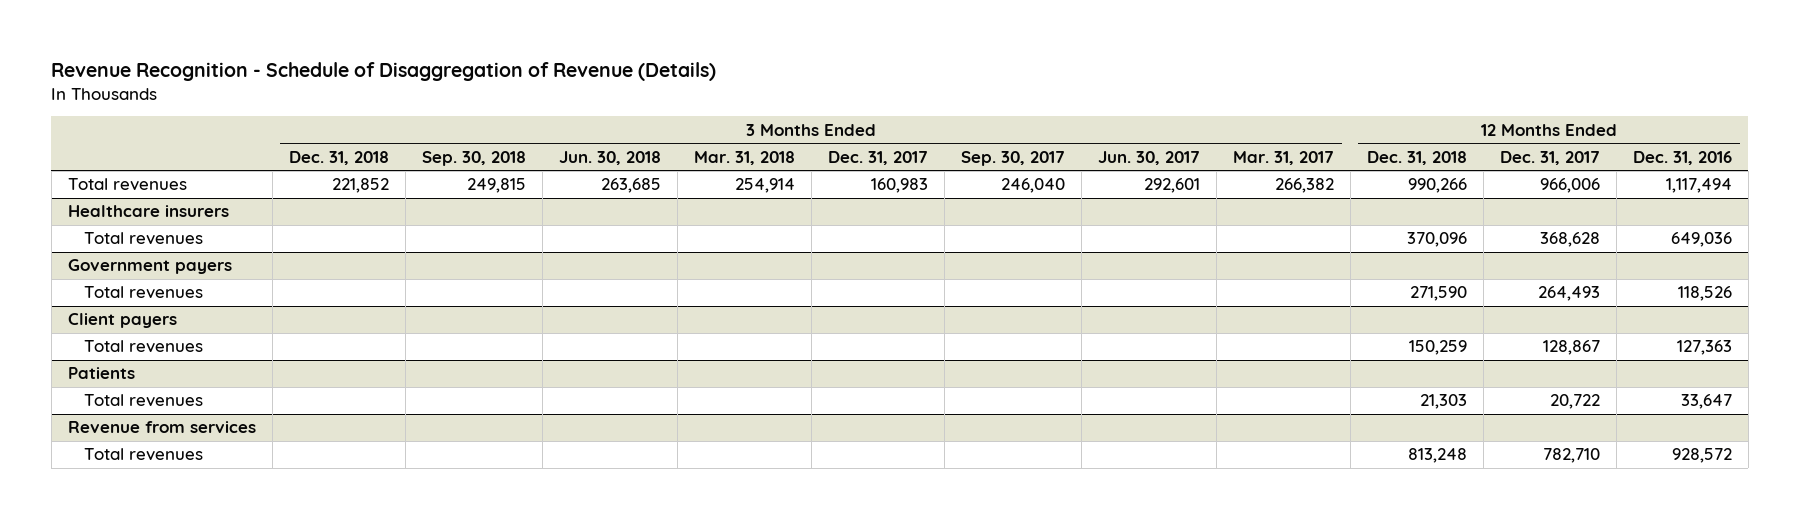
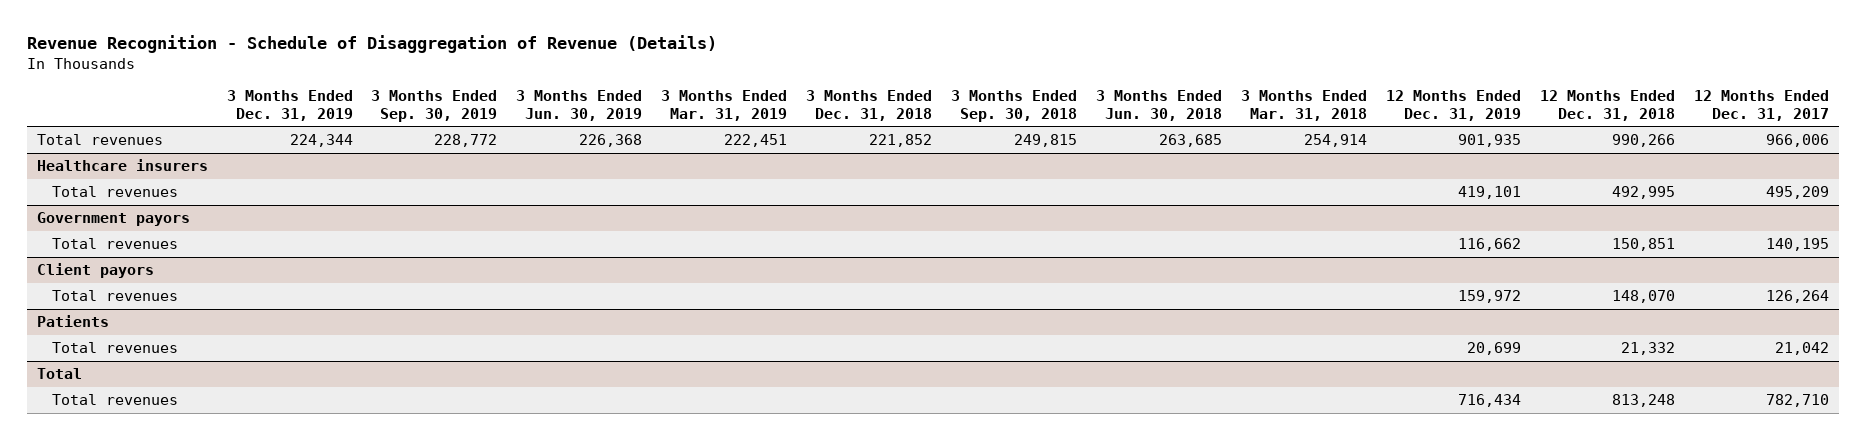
- | 3 Months Ended Dec. 31, 2018 | 3 Months Ended Sep. 30, 2018 | 3 Months Ended Jun. 30, 2018 | 3 Months Ended Mar. 31, 2018 | 3 Months Ended Dec. 31, 2017 | 3 Months Ended Sep. 30, 2017 | 3 Months Ended Jun. 30, 2017 | 3 Months Ended Mar. 31, 2017 | 12 Months Ended Dec. 31, 2018 | 12 Months Ended Dec. 31, 2017 | 12 Months Ended Dec. 31, 2016
+ | 3 Months Ended Dec. 31, 2019 | 3 Months Ended Sep. 30, 2019 | 3 Months Ended Jun. 30, 2019 | 3 Months Ended Mar. 31, 2019 | 3 Months Ended Dec. 31, 2018 | 3 Months Ended Sep. 30, 2018 | 3 Months Ended Jun. 30, 2018 | 3 Months Ended Mar. 31, 2018 | 12 Months Ended Dec. 31, 2019 | 12 Months Ended Dec. 31, 2018 | 12 Months Ended Dec. 31, 2017
@ Healthcare insurers
- Total revenues | | | | | | | | | 370,096 | 368,628 | 649,036
- Government payers
- Total revenues | | | | | | | | | 271,590 | 264,493 | 118,526
- Client payers
- Total revenues | | | | | | | | | 150,259 | 128,867 | 127,363
@ Healthcare insurers
+ Total revenues | | | | | | | | | 419,101 | 492,995 | 495,209
+ Government payors
+ Total revenues | | | | | | | | | 116,662 | 150,851 | 140,195
+ Client payors
+ Total revenues | | | | | | | | | 159,972 | 148,070 | 126,264
@ Patients
- Total revenues | | | | | | | | | 21,303 | 20,722 | 33,647
- Revenue from services
@ Patients
+ Total revenues | | | | | | | | | 20,699 | 21,332 | 21,042
+ Total

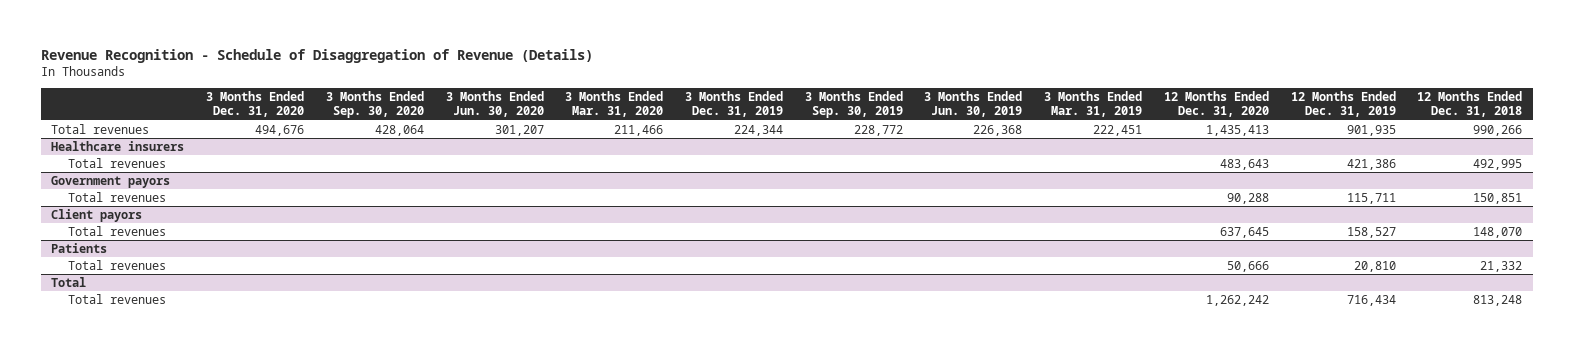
- | 3 Months Ended Dec. 31, 2019 | 3 Months Ended Sep. 30, 2019 | 3 Months Ended Jun. 30, 2019 | 3 Months Ended Mar. 31, 2019 | 3 Months Ended Dec. 31, 2018 | 3 Months Ended Sep. 30, 2018 | 3 Months Ended Jun. 30, 2018 | 3 Months Ended Mar. 31, 2018 | 12 Months Ended Dec. 31, 2019 | 12 Months Ended Dec. 31, 2018 | 12 Months Ended Dec. 31, 2017
+ | 3 Months Ended Dec. 31, 2020 | 3 Months Ended Sep. 30, 2020 | 3 Months Ended Jun. 30, 2020 | 3 Months Ended Mar. 31, 2020 | 3 Months Ended Dec. 31, 2019 | 3 Months Ended Sep. 30, 2019 | 3 Months Ended Jun. 30, 2019 | 3 Months Ended Mar. 31, 2019 | 12 Months Ended Dec. 31, 2020 | 12 Months Ended Dec. 31, 2019 | 12 Months Ended Dec. 31, 2018
@ Healthcare insurers
- Total revenues | | | | | | | | | 419,101 | 492,995 | 495,209
+ Total revenues | | | | | | | | | 483,643 | 421,386 | 492,995
@ Government payors
- Total revenues | | | | | | | | | 116,662 | 150,851 | 140,195
+ Total revenues | | | | | | | | | 90,288 | 115,711 | 150,851
@ Client payors
- Total revenues | | | | | | | | | 159,972 | 148,070 | 126,264
+ Total revenues | | | | | | | | | 637,645 | 158,527 | 148,070
@ Patients
- Total revenues | | | | | | | | | 20,699 | 21,332 | 21,042
+ Total revenues | | | | | | | | | 50,666 | 20,810 | 21,332

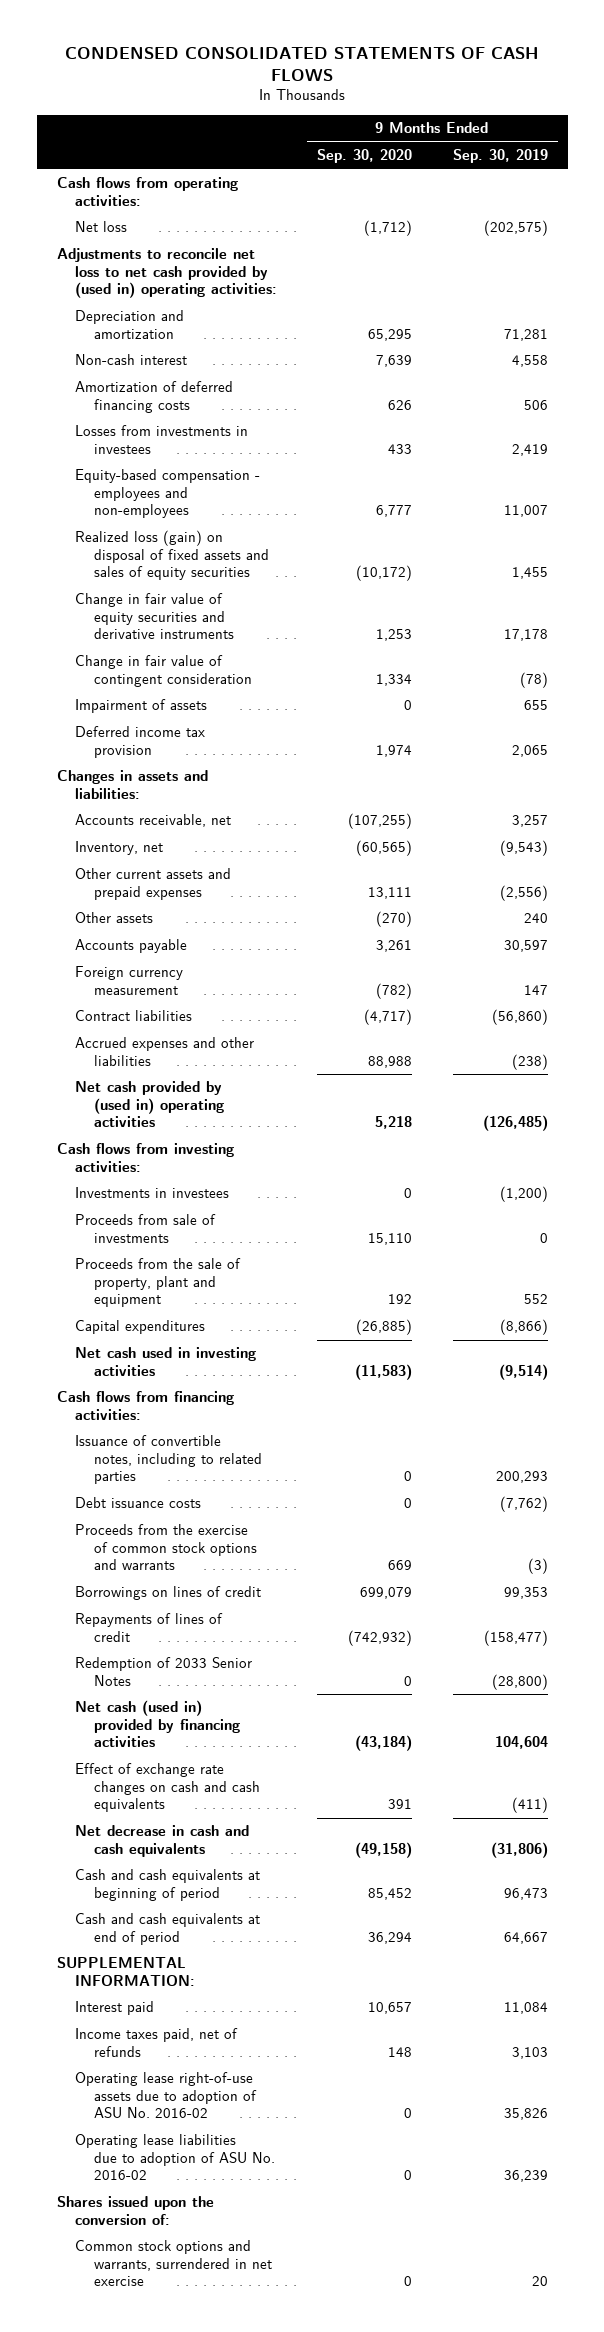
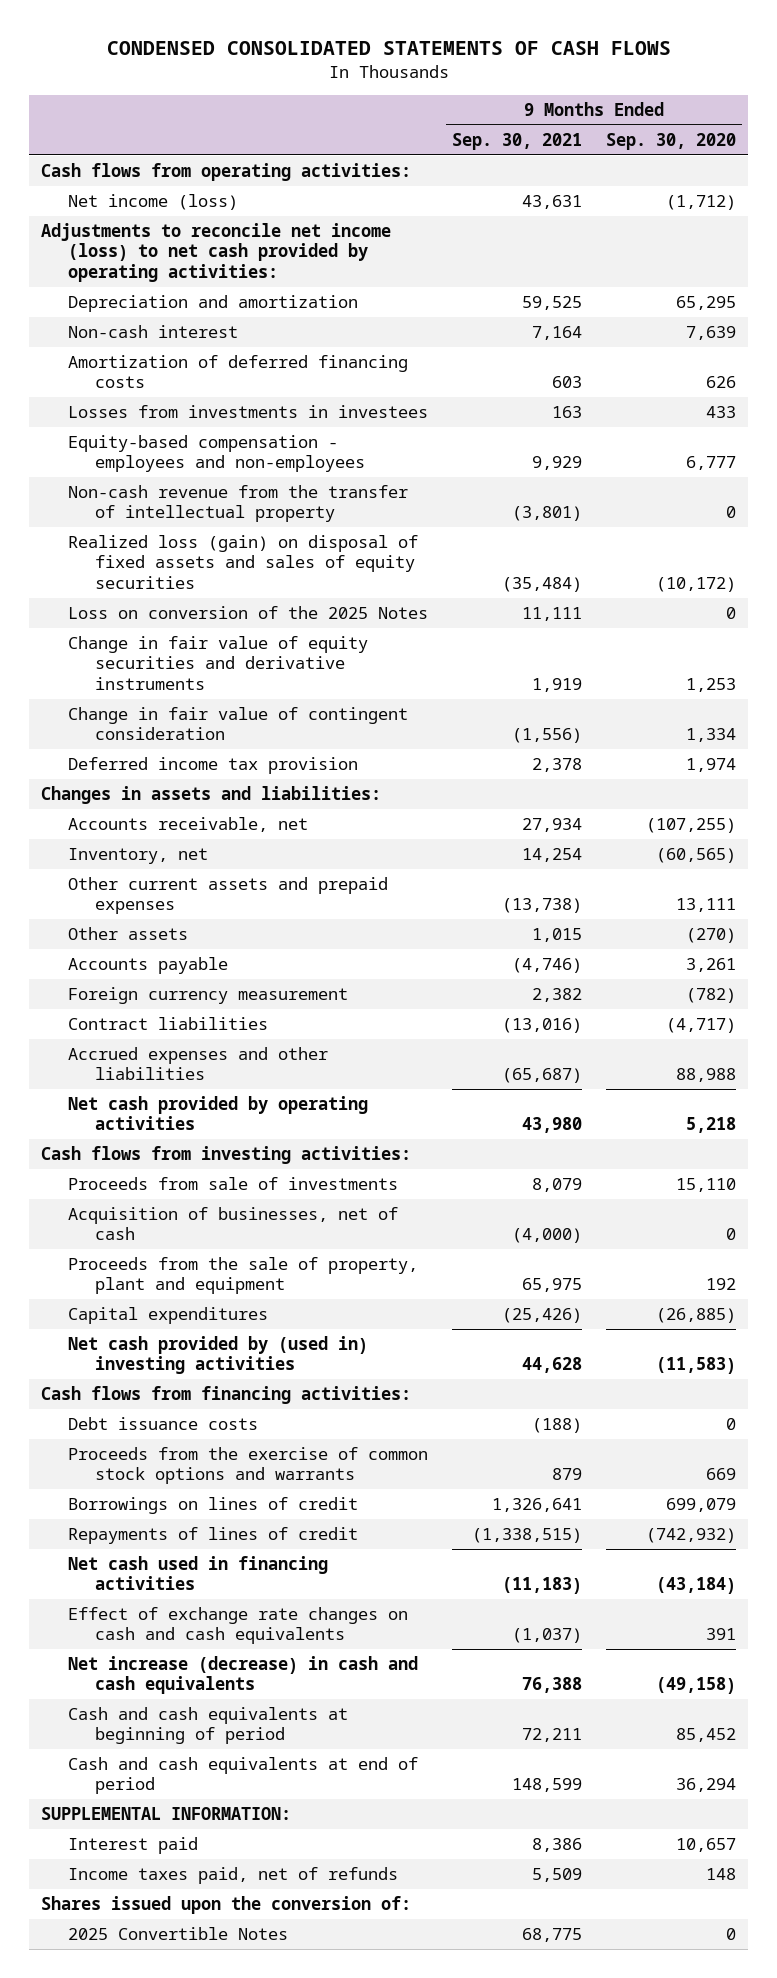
- | 9 Months Ended Sep. 30, 2020 | 9 Months Ended Sep. 30, 2019
+ | 9 Months Ended Sep. 30, 2021 | 9 Months Ended Sep. 30, 2020
- Net loss | (1,712) | (202,575)
- Adjustments to reconcile net loss to net cash provided by (used in) operating activities:
+ Net income (loss) | 43,631 | (1,712)
+ Adjustments to reconcile net income (loss) to net cash provided by operating activities:
+ Non-cash revenue from the transfer of intellectual property | (3,801) | 0
+ Loss on conversion of the 2025 Notes | 11,111 | 0
- Impairment of assets | 0 | 655
- Net cash provided by (used in) operating activities | 5,218 | (126,485)
+ Net cash provided by operating activities | 43,980 | 5,218
- Investments in investees | 0 | (1,200)
+ Acquisition of businesses, net of cash | (4,000) | 0
- Net cash used in investing activities | (11,583) | (9,514)
+ Net cash provided by (used in) investing activities | 44,628 | (11,583)
- Issuance of convertible notes, including to related parties | 0 | 200,293
- Redemption of 2033 Senior Notes | 0 | (28,800)
- Net cash (used in) provided by financing activities | (43,184) | 104,604
+ Net cash used in financing activities | (11,183) | (43,184)
- Net decrease in cash and cash equivalents | (49,158) | (31,806)
+ Net increase (decrease) in cash and cash equivalents | 76,388 | (49,158)
- Operating lease right-of-use assets due to adoption of ASU No. 2016-02 | 0 | 35,826
- Operating lease liabilities due to adoption of ASU No. 2016-02 | 0 | 36,239
- Common stock options and warrants, surrendered in net exercise | 0 | 20
+ 2025 Convertible Notes | 68,775 | 0

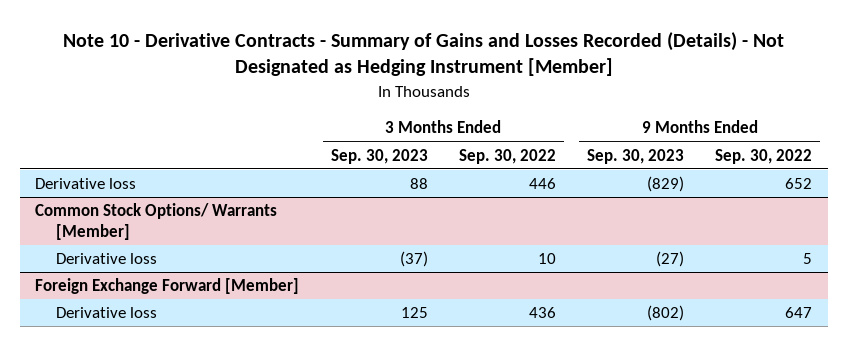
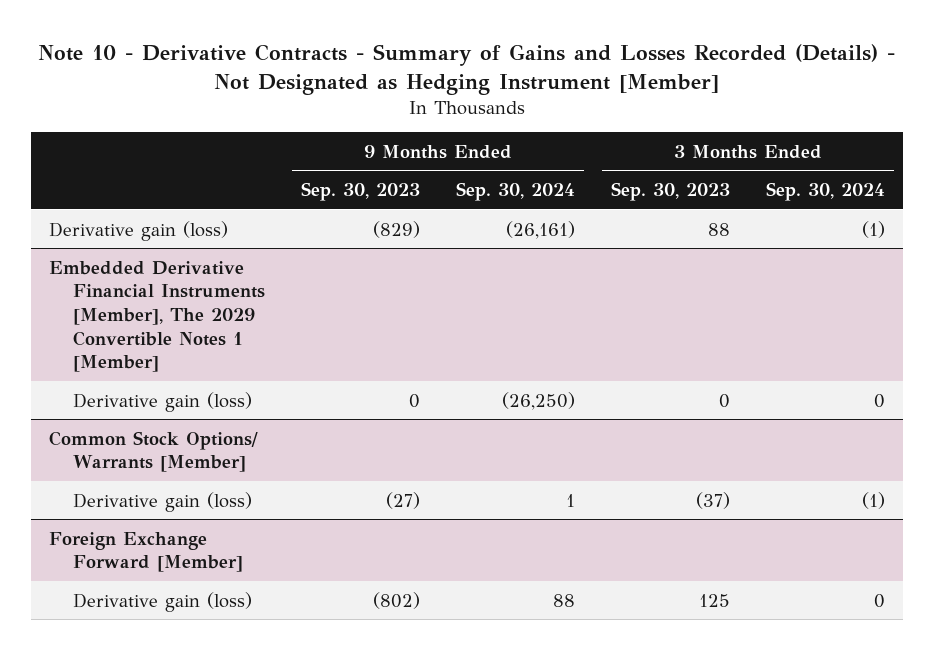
- | 3 Months Ended Sep. 30, 2023 | 3 Months Ended Sep. 30, 2022 | 9 Months Ended Sep. 30, 2023 | 9 Months Ended Sep. 30, 2022
+ | 9 Months Ended Sep. 30, 2023 | 9 Months Ended Sep. 30, 2024 | 3 Months Ended Sep. 30, 2023 | 3 Months Ended Sep. 30, 2024
- Derivative loss | 88 | 446 | (829) | 652
+ Derivative gain (loss) | (829) | (26,161) | 88 | (1)
+ Embedded Derivative Financial Instruments [Member], The 2029 Convertible Notes 1 [Member]
+ Derivative gain (loss) | 0 | (26,250) | 0 | 0
@ Common Stock Options/ Warrants [Member]
- Derivative loss | (37) | 10 | (27) | 5
+ Derivative gain (loss) | (27) | 1 | (37) | (1)
@ Foreign Exchange Forward [Member]
- Derivative loss | 125 | 436 | (802) | 647
+ Derivative gain (loss) | (802) | 88 | 125 | 0

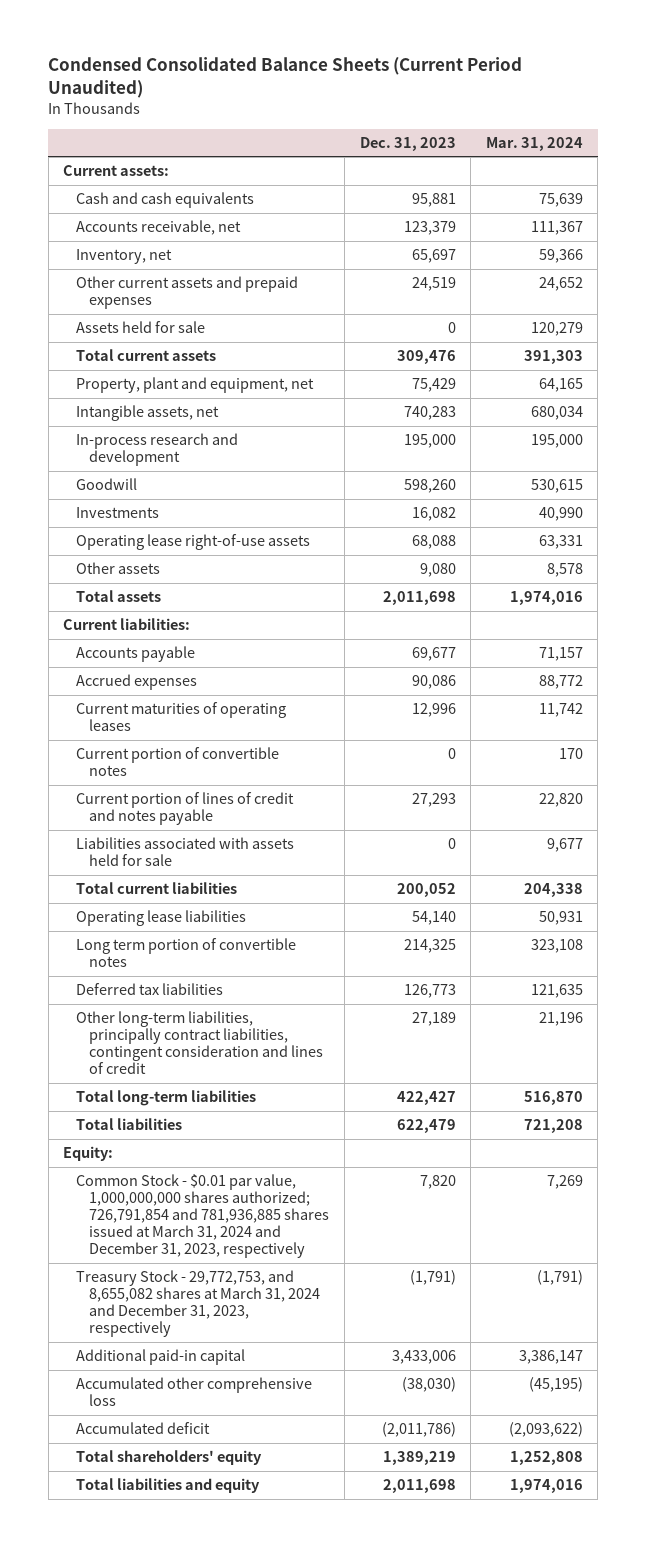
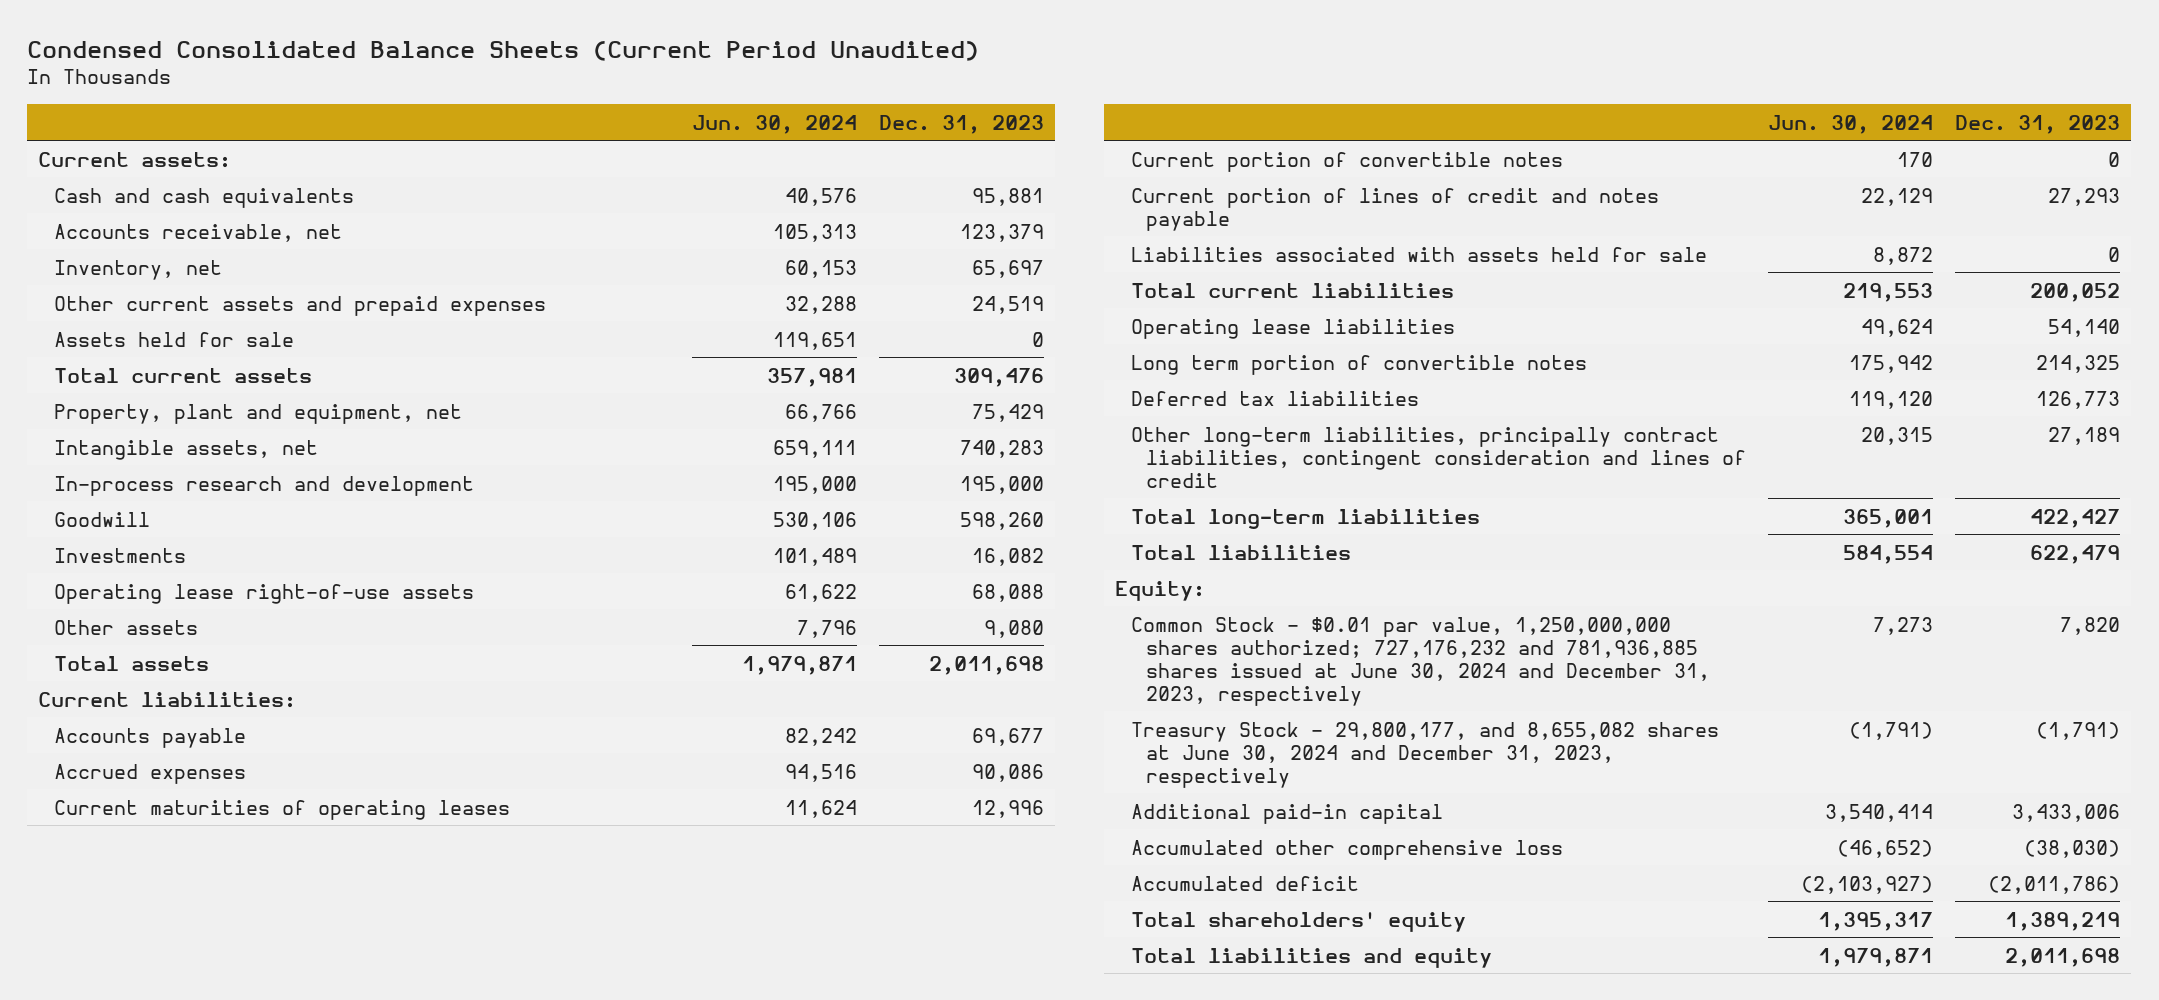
- | Dec. 31, 2023 | Mar. 31, 2024
+ | Jun. 30, 2024 | Dec. 31, 2023
- Common Stock - $0.01 par value, 1,000,000,000 shares authorized; 726,791,854 and 781,936,885 shares issued at March 31, 2024 and December 31, 2023, respectively | 7,820 | 7,269
- Treasury Stock - 29,772,753, and 8,655,082 shares at March 31, 2024 and December 31, 2023, respectively | (1,791) | (1,791)
+ Common Stock - $0.01 par value, 1,250,000,000 shares authorized; 727,176,232 and 781,936,885 shares issued at June 30, 2024 and December 31, 2023, respectively | 7,273 | 7,820
+ Treasury Stock - 29,800,177, and 8,655,082 shares at June 30, 2024 and December 31, 2023, respectively | (1,791) | (1,791)

